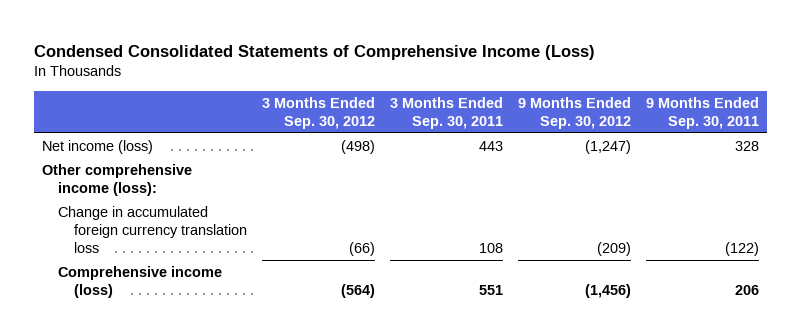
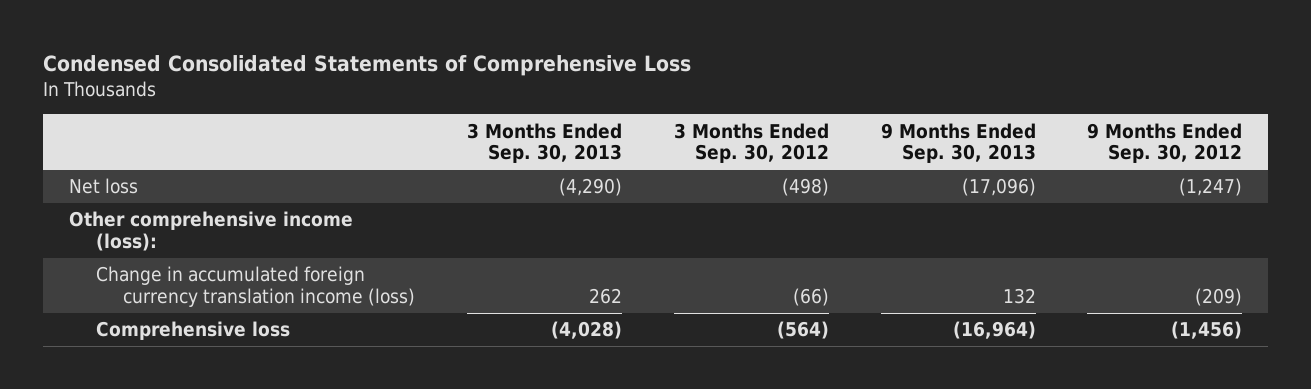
- Condensed Consolidated Statements of Comprehensive Income (Loss)
+ Condensed Consolidated Statements of Comprehensive Loss
- | 3 Months Ended Sep. 30, 2012 | 3 Months Ended Sep. 30, 2011 | 9 Months Ended Sep. 30, 2012 | 9 Months Ended Sep. 30, 2011
+ | 3 Months Ended Sep. 30, 2013 | 3 Months Ended Sep. 30, 2012 | 9 Months Ended Sep. 30, 2013 | 9 Months Ended Sep. 30, 2012
- Net income (loss) | (498) | 443 | (1,247) | 328
+ Net loss | (4,290) | (498) | (17,096) | (1,247)
- Change in accumulated foreign currency translation loss | (66) | 108 | (209) | (122)
- Comprehensive income (loss) | (564) | 551 | (1,456) | 206
+ Change in accumulated foreign currency translation income (loss) | 262 | (66) | 132 | (209)
+ Comprehensive loss | (4,028) | (564) | (16,964) | (1,456)

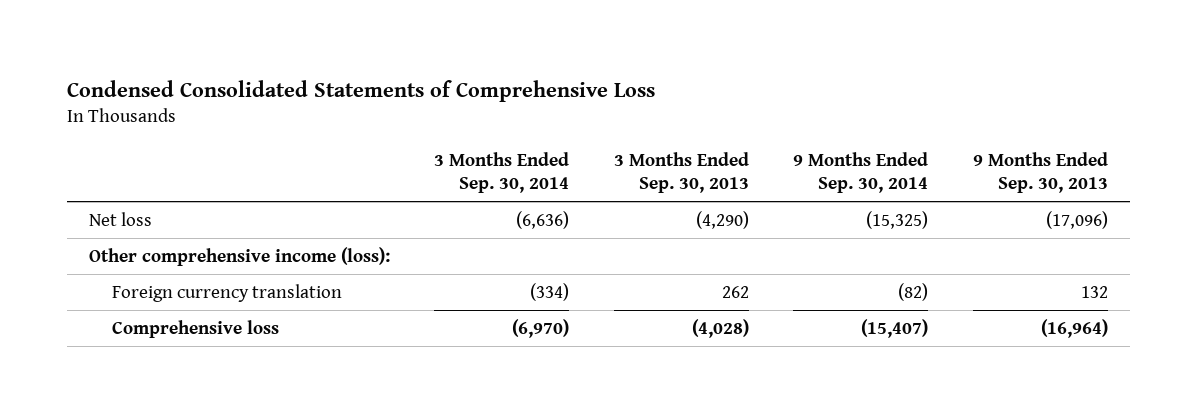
- | 3 Months Ended Sep. 30, 2013 | 3 Months Ended Sep. 30, 2012 | 9 Months Ended Sep. 30, 2013 | 9 Months Ended Sep. 30, 2012
+ | 3 Months Ended Sep. 30, 2014 | 3 Months Ended Sep. 30, 2013 | 9 Months Ended Sep. 30, 2014 | 9 Months Ended Sep. 30, 2013
- Change in accumulated foreign currency translation income (loss) | 262 | (66) | 132 | (209)
+ Foreign currency translation | (334) | 262 | (82) | 132

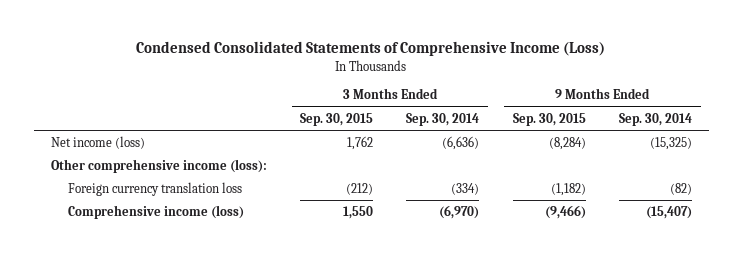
- Condensed Consolidated Statements of Comprehensive Loss
+ Condensed Consolidated Statements of Comprehensive Income (Loss)
- | 3 Months Ended Sep. 30, 2014 | 3 Months Ended Sep. 30, 2013 | 9 Months Ended Sep. 30, 2014 | 9 Months Ended Sep. 30, 2013
+ | 3 Months Ended Sep. 30, 2015 | 3 Months Ended Sep. 30, 2014 | 9 Months Ended Sep. 30, 2015 | 9 Months Ended Sep. 30, 2014
- Net loss | (6,636) | (4,290) | (15,325) | (17,096)
+ Net income (loss) | 1,762 | (6,636) | (8,284) | (15,325)
- Foreign currency translation | (334) | 262 | (82) | 132
- Comprehensive loss | (6,970) | (4,028) | (15,407) | (16,964)
+ Foreign currency translation loss | (212) | (334) | (1,182) | (82)
+ Comprehensive income (loss) | 1,550 | (6,970) | (9,466) | (15,407)

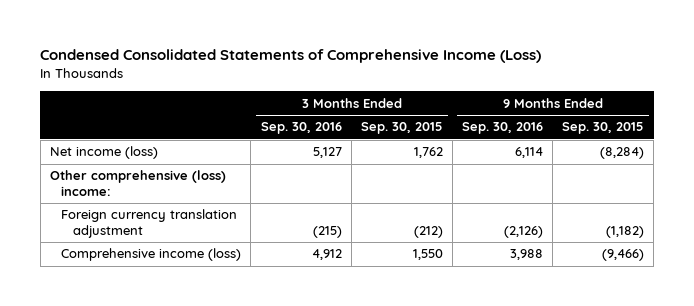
- | 3 Months Ended Sep. 30, 2015 | 3 Months Ended Sep. 30, 2014 | 9 Months Ended Sep. 30, 2015 | 9 Months Ended Sep. 30, 2014
+ | 3 Months Ended Sep. 30, 2016 | 3 Months Ended Sep. 30, 2015 | 9 Months Ended Sep. 30, 2016 | 9 Months Ended Sep. 30, 2015
- Other comprehensive income (loss):
- Foreign currency translation loss | (212) | (334) | (1,182) | (82)
+ Other comprehensive (loss) income:
+ Foreign currency translation adjustment | (215) | (212) | (2,126) | (1,182)

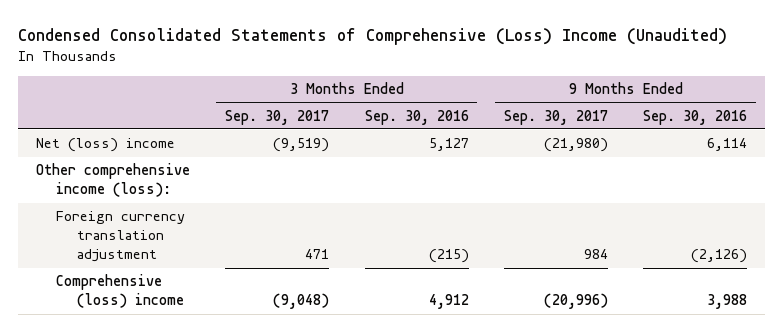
- Condensed Consolidated Statements of Comprehensive Income (Loss)
+ Condensed Consolidated Statements of Comprehensive (Loss) Income (Unaudited)
- | 3 Months Ended Sep. 30, 2016 | 3 Months Ended Sep. 30, 2015 | 9 Months Ended Sep. 30, 2016 | 9 Months Ended Sep. 30, 2015
+ | 3 Months Ended Sep. 30, 2017 | 3 Months Ended Sep. 30, 2016 | 9 Months Ended Sep. 30, 2017 | 9 Months Ended Sep. 30, 2016
- Net income (loss) | 5,127 | 1,762 | 6,114 | (8,284)
- Other comprehensive (loss) income:
+ Net (loss) income | (9,519) | 5,127 | (21,980) | 6,114
+ Other comprehensive income (loss):
- Comprehensive income (loss) | 4,912 | 1,550 | 3,988 | (9,466)
+ Comprehensive (loss) income | (9,048) | 4,912 | (20,996) | 3,988

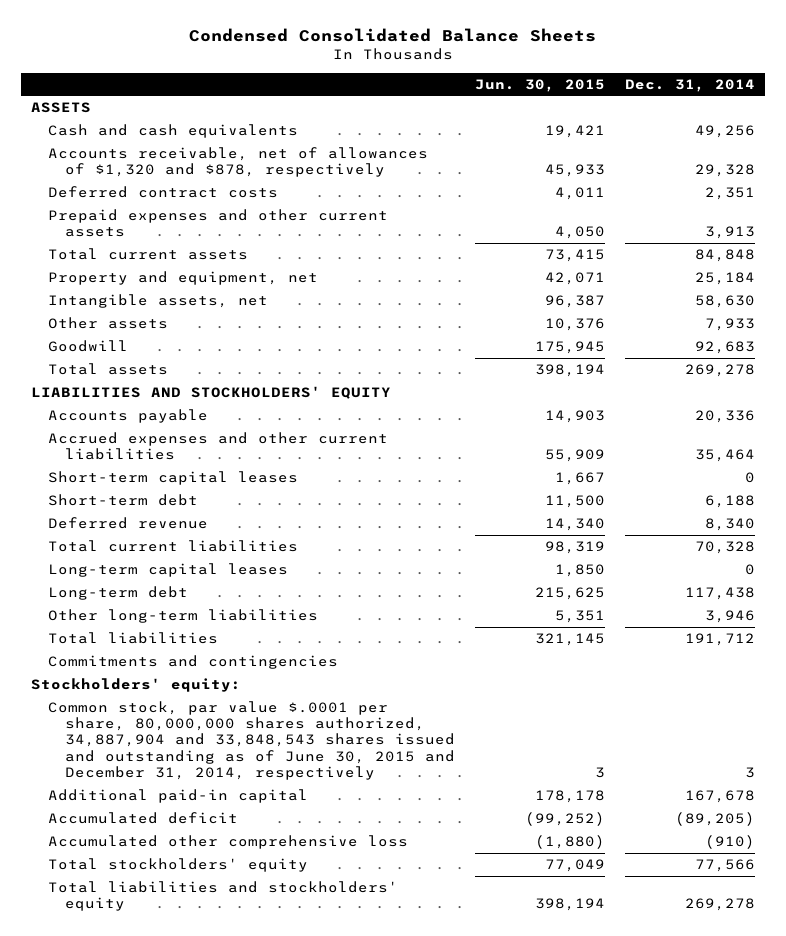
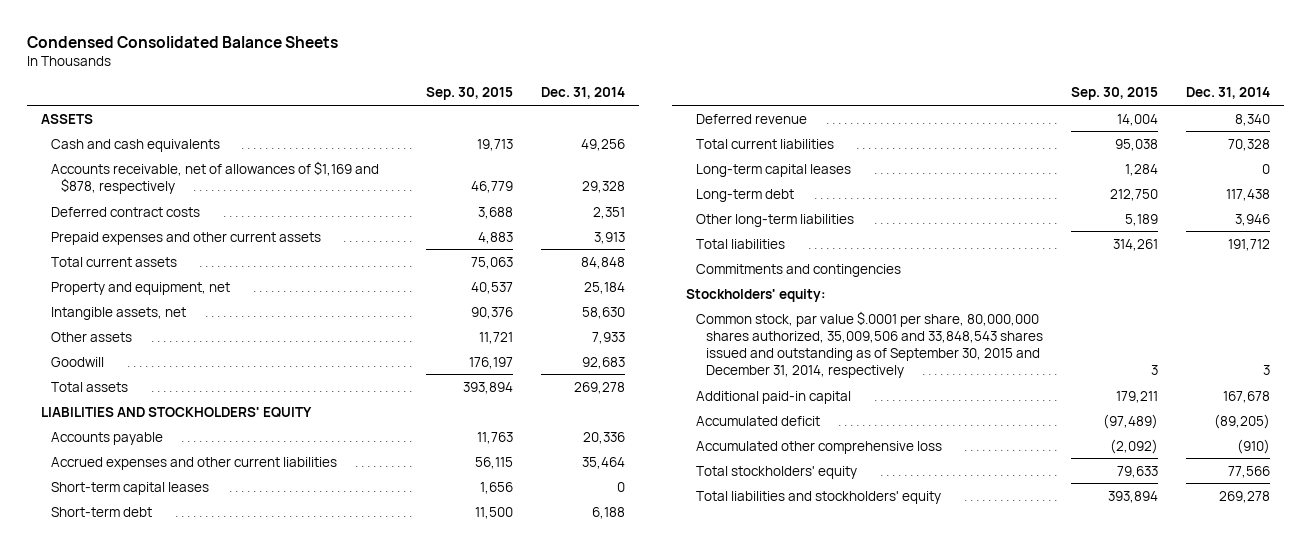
- | Jun. 30, 2015 | Dec. 31, 2014
+ | Sep. 30, 2015 | Dec. 31, 2014
- Accounts receivable, net of allowances of $1,320 and $878, respectively | 45,933 | 29,328
+ Accounts receivable, net of allowances of $1,169 and $878, respectively | 46,779 | 29,328
- Common stock, par value $.0001 per share, 80,000,000 shares authorized, 34,887,904 and 33,848,543 shares issued and outstanding as of June 30, 2015 and December 31, 2014, respectively | 3 | 3
+ Common stock, par value $.0001 per share, 80,000,000 shares authorized, 35,009,506 and 33,848,543 shares issued and outstanding as of September 30, 2015 and December 31, 2014, respectively | 3 | 3

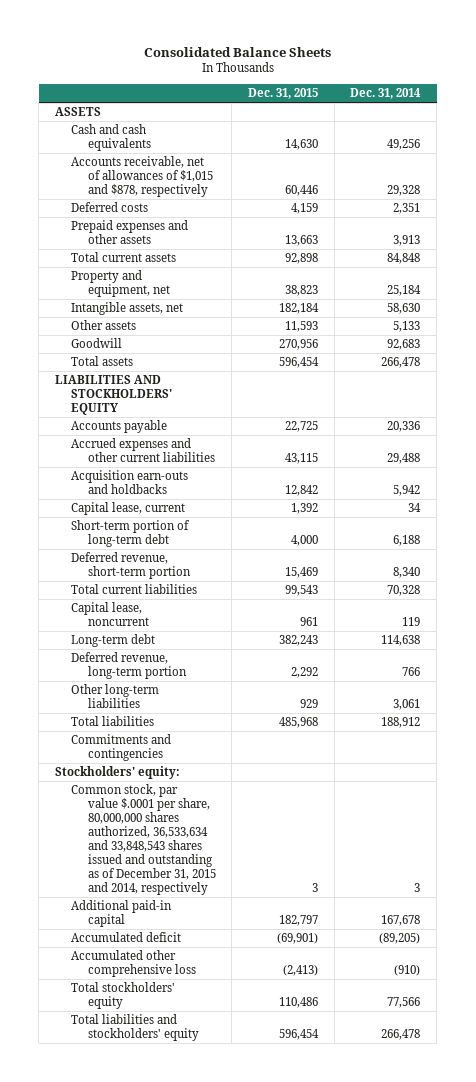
- Condensed Consolidated Balance Sheets
+ Consolidated Balance Sheets
- | Sep. 30, 2015 | Dec. 31, 2014
+ | Dec. 31, 2015 | Dec. 31, 2014
- Accounts receivable, net of allowances of $1,169 and $878, respectively | 46,779 | 29,328
- Deferred contract costs | 3,688 | 2,351
- Prepaid expenses and other current assets | 4,883 | 3,913
+ Accounts receivable, net of allowances of $1,015 and $878, respectively | 60,446 | 29,328
+ Deferred costs | 4,159 | 2,351
+ Prepaid expenses and other assets | 13,663 | 3,913
- Other assets | 11,721 | 7,933
+ Other assets | 11,593 | 5,133
- Total assets | 393,894 | 269,278
+ Total assets | 596,454 | 266,478
- Accrued expenses and other current liabilities | 56,115 | 35,464
- Short-term capital leases | 1,656 | 0
- Short-term debt | 11,500 | 6,188
- Deferred revenue | 14,004 | 8,340
+ Accrued expenses and other current liabilities | 43,115 | 29,488
+ Acquisition earn-outs and holdbacks | 12,842 | 5,942
+ Capital lease, current | 1,392 | 34
+ Short-term portion of long-term debt | 4,000 | 6,188
+ Deferred revenue, short-term portion | 15,469 | 8,340
- Long-term capital leases | 1,284 | 0
- Long-term debt | 212,750 | 117,438
- Other long-term liabilities | 5,189 | 3,946
- Total liabilities | 314,261 | 191,712
+ Capital lease, noncurrent | 961 | 119
+ Long-term debt | 382,243 | 114,638
+ Deferred revenue, long-term portion | 2,292 | 766
+ Other long-term liabilities | 929 | 3,061
+ Total liabilities | 485,968 | 188,912
- Common stock, par value $.0001 per share, 80,000,000 shares authorized, 35,009,506 and 33,848,543 shares issued and outstanding as of September 30, 2015 and December 31, 2014, respectively | 3 | 3
+ Common stock, par value $.0001 per share, 80,000,000 shares authorized, 36,533,634 and 33,848,543 shares issued and outstanding as of December 31, 2015 and 2014, respectively | 3 | 3
- Total liabilities and stockholders' equity | 393,894 | 269,278
+ Total liabilities and stockholders' equity | 596,454 | 266,478

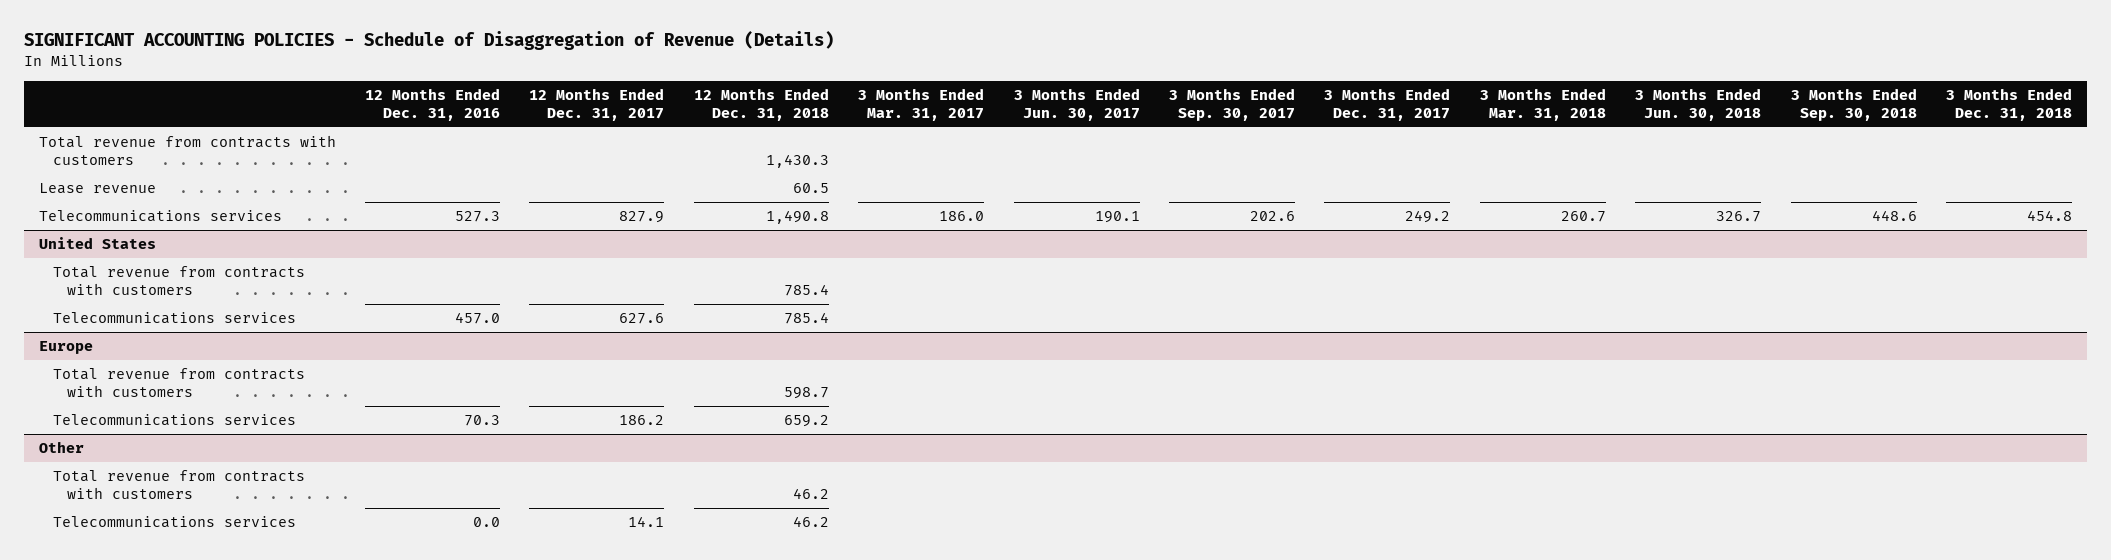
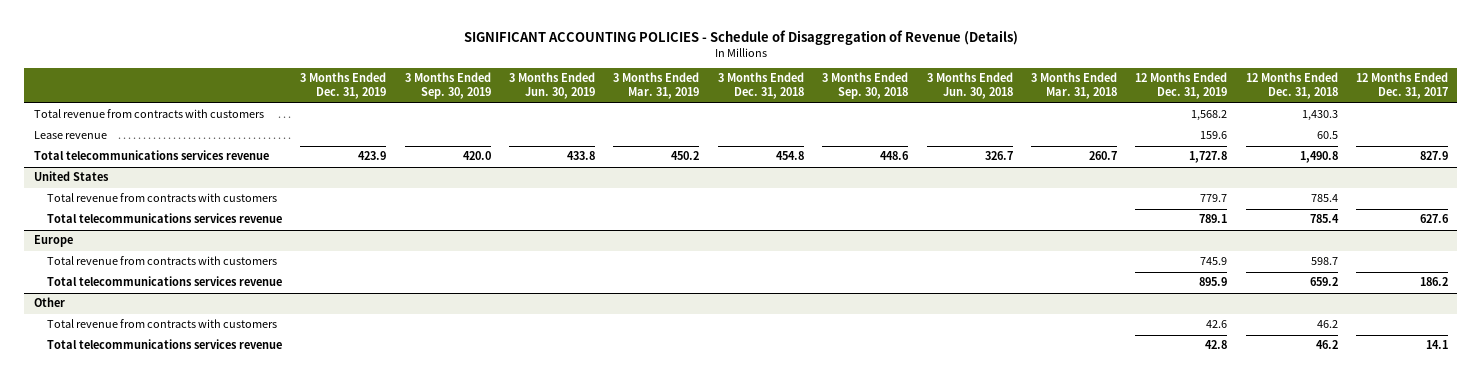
- | 12 Months Ended Dec. 31, 2016 | 12 Months Ended Dec. 31, 2017 | 12 Months Ended Dec. 31, 2018 | 3 Months Ended Mar. 31, 2017 | 3 Months Ended Jun. 30, 2017 | 3 Months Ended Sep. 30, 2017 | 3 Months Ended Dec. 31, 2017 | 3 Months Ended Mar. 31, 2018 | 3 Months Ended Jun. 30, 2018 | 3 Months Ended Sep. 30, 2018 | 3 Months Ended Dec. 31, 2018
+ | 3 Months Ended Dec. 31, 2019 | 3 Months Ended Sep. 30, 2019 | 3 Months Ended Jun. 30, 2019 | 3 Months Ended Mar. 31, 2019 | 3 Months Ended Dec. 31, 2018 | 3 Months Ended Sep. 30, 2018 | 3 Months Ended Jun. 30, 2018 | 3 Months Ended Mar. 31, 2018 | 12 Months Ended Dec. 31, 2019 | 12 Months Ended Dec. 31, 2018 | 12 Months Ended Dec. 31, 2017
- Telecommunications services | 527.3 | 827.9 | 1,490.8 | 186.0 | 190.1 | 202.6 | 249.2 | 260.7 | 326.7 | 448.6 | 454.8
+ Total telecommunications services revenue | 423.9 | 420.0 | 433.8 | 450.2 | 454.8 | 448.6 | 326.7 | 260.7 | 1,727.8 | 1,490.8 | 827.9
@ United States
- Telecommunications services | 457.0 | 627.6 | 785.4 | | | | | | | |
+ Total telecommunications services revenue | | | | | | | | | 789.1 | 785.4 | 627.6
@ Europe
- Telecommunications services | 70.3 | 186.2 | 659.2 | | | | | | | |
+ Total telecommunications services revenue | | | | | | | | | 895.9 | 659.2 | 186.2
@ Other
- Telecommunications services | 0.0 | 14.1 | 46.2 | | | | | | | |
+ Total telecommunications services revenue | | | | | | | | | 42.8 | 46.2 | 14.1

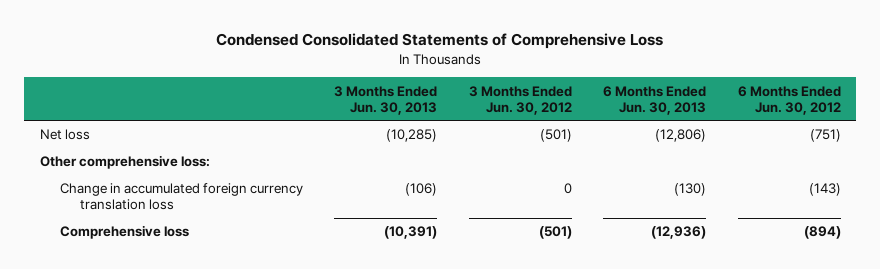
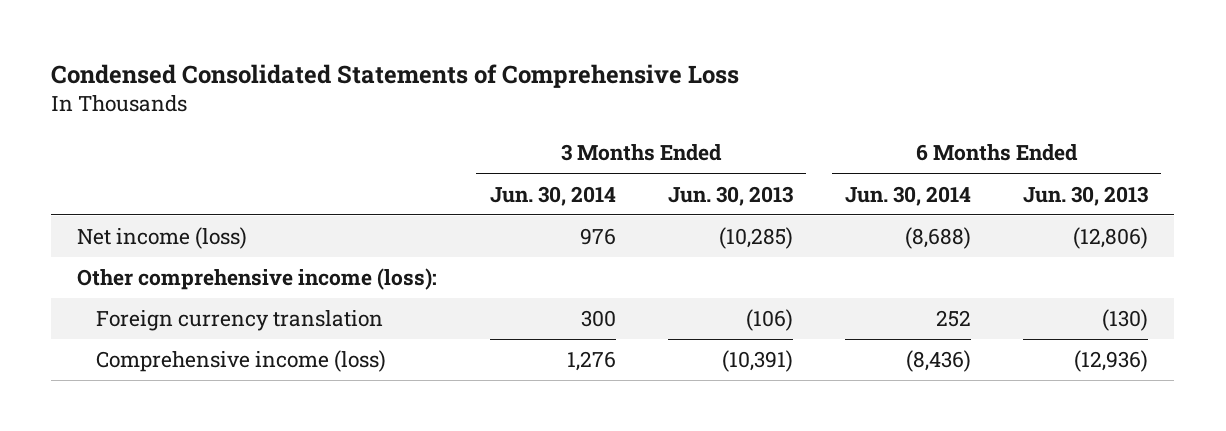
- | 3 Months Ended Jun. 30, 2013 | 3 Months Ended Jun. 30, 2012 | 6 Months Ended Jun. 30, 2013 | 6 Months Ended Jun. 30, 2012
+ | 3 Months Ended Jun. 30, 2014 | 3 Months Ended Jun. 30, 2013 | 6 Months Ended Jun. 30, 2014 | 6 Months Ended Jun. 30, 2013
- Net loss | (10,285) | (501) | (12,806) | (751)
- Other comprehensive loss:
- Change in accumulated foreign currency translation loss | (106) | 0 | (130) | (143)
- Comprehensive loss | (10,391) | (501) | (12,936) | (894)
+ Net income (loss) | 976 | (10,285) | (8,688) | (12,806)
+ Other comprehensive income (loss):
+ Foreign currency translation | 300 | (106) | 252 | (130)
+ Comprehensive income (loss) | 1,276 | (10,391) | (8,436) | (12,936)

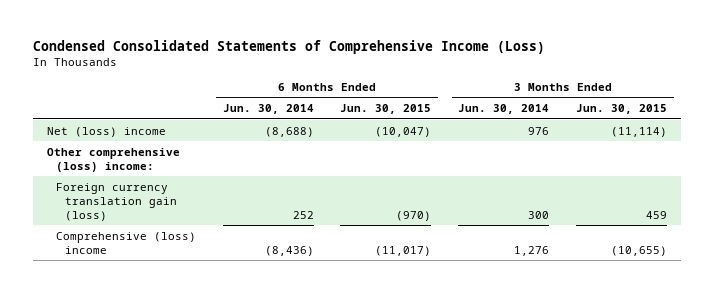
- Condensed Consolidated Statements of Comprehensive Loss
+ Condensed Consolidated Statements of Comprehensive Income (Loss)
- | 3 Months Ended Jun. 30, 2014 | 3 Months Ended Jun. 30, 2013 | 6 Months Ended Jun. 30, 2014 | 6 Months Ended Jun. 30, 2013
+ | 6 Months Ended Jun. 30, 2014 | 6 Months Ended Jun. 30, 2015 | 3 Months Ended Jun. 30, 2014 | 3 Months Ended Jun. 30, 2015
- Net income (loss) | 976 | (10,285) | (8,688) | (12,806)
- Other comprehensive income (loss):
- Foreign currency translation | 300 | (106) | 252 | (130)
- Comprehensive income (loss) | 1,276 | (10,391) | (8,436) | (12,936)
+ Net (loss) income | (8,688) | (10,047) | 976 | (11,114)
+ Other comprehensive (loss) income:
+ Foreign currency translation gain (loss) | 252 | (970) | 300 | 459
+ Comprehensive (loss) income | (8,436) | (11,017) | 1,276 | (10,655)

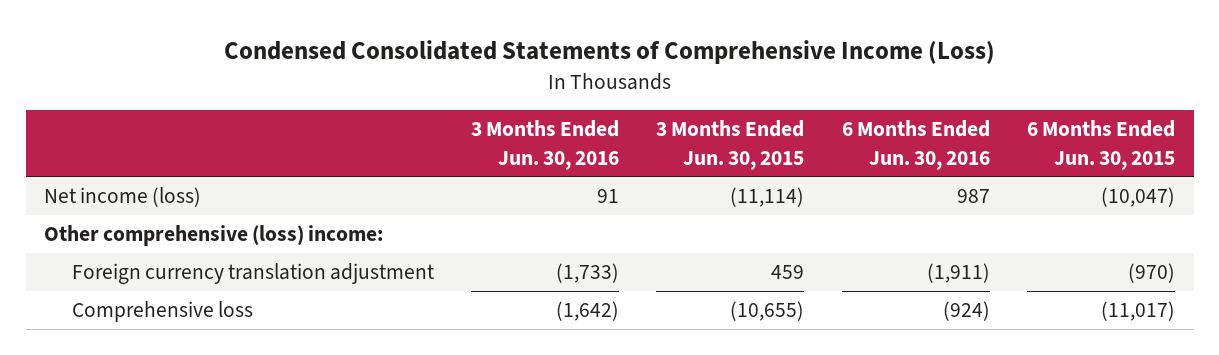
- | 6 Months Ended Jun. 30, 2014 | 6 Months Ended Jun. 30, 2015 | 3 Months Ended Jun. 30, 2014 | 3 Months Ended Jun. 30, 2015
+ | 3 Months Ended Jun. 30, 2016 | 3 Months Ended Jun. 30, 2015 | 6 Months Ended Jun. 30, 2016 | 6 Months Ended Jun. 30, 2015
- Net (loss) income | (8,688) | (10,047) | 976 | (11,114)
+ Net income (loss) | 91 | (11,114) | 987 | (10,047)
- Foreign currency translation gain (loss) | 252 | (970) | 300 | 459
- Comprehensive (loss) income | (8,436) | (11,017) | 1,276 | (10,655)
+ Foreign currency translation adjustment | (1,733) | 459 | (1,911) | (970)
+ Comprehensive loss | (1,642) | (10,655) | (924) | (11,017)

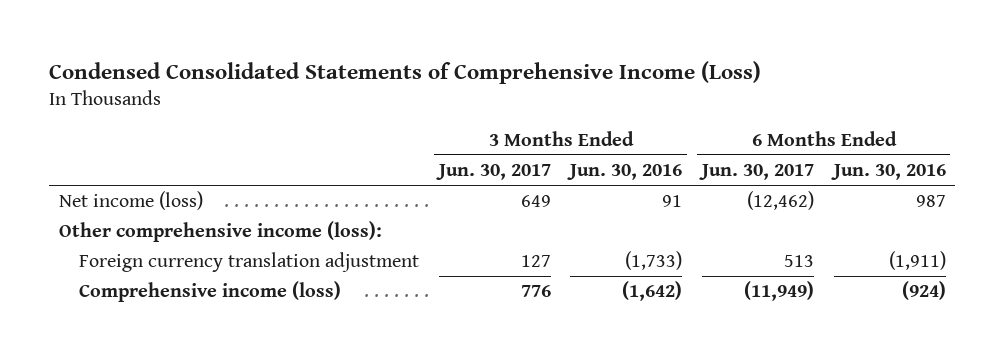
- | 3 Months Ended Jun. 30, 2016 | 3 Months Ended Jun. 30, 2015 | 6 Months Ended Jun. 30, 2016 | 6 Months Ended Jun. 30, 2015
+ | 3 Months Ended Jun. 30, 2017 | 3 Months Ended Jun. 30, 2016 | 6 Months Ended Jun. 30, 2017 | 6 Months Ended Jun. 30, 2016
- Other comprehensive (loss) income:
+ Other comprehensive income (loss):
- Comprehensive loss | (1,642) | (10,655) | (924) | (11,017)
+ Comprehensive income (loss) | 776 | (1,642) | (11,949) | (924)

